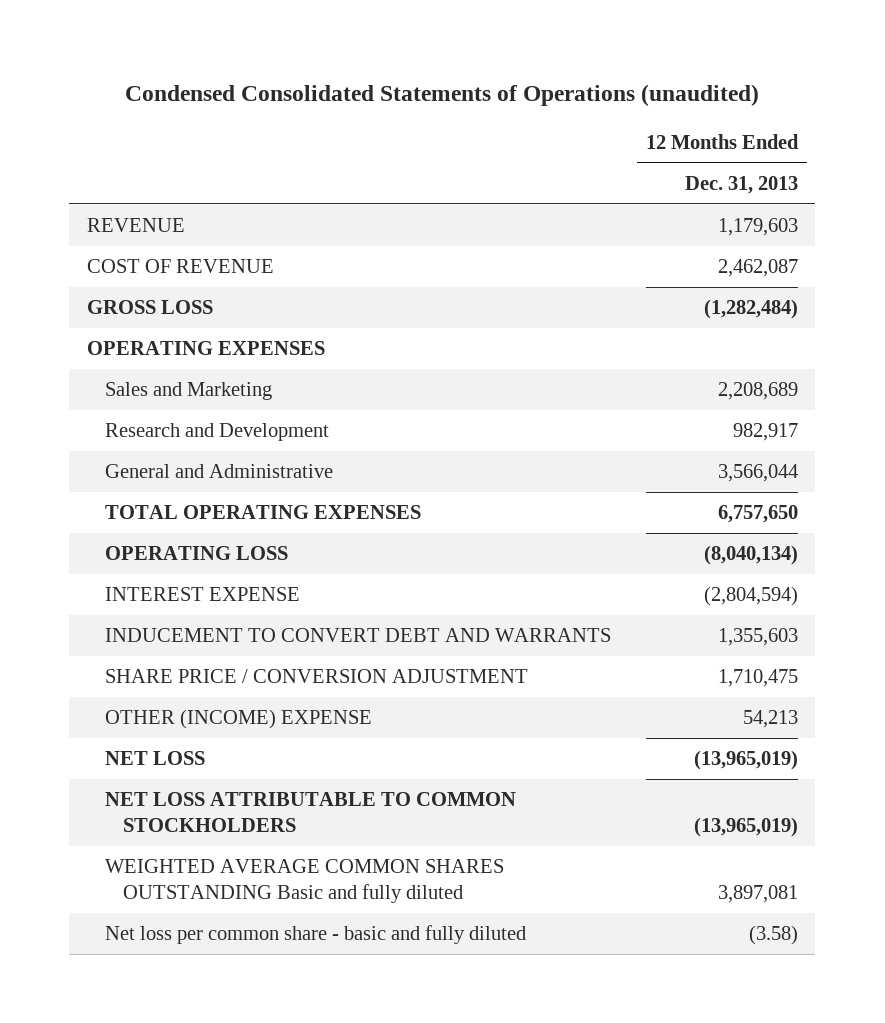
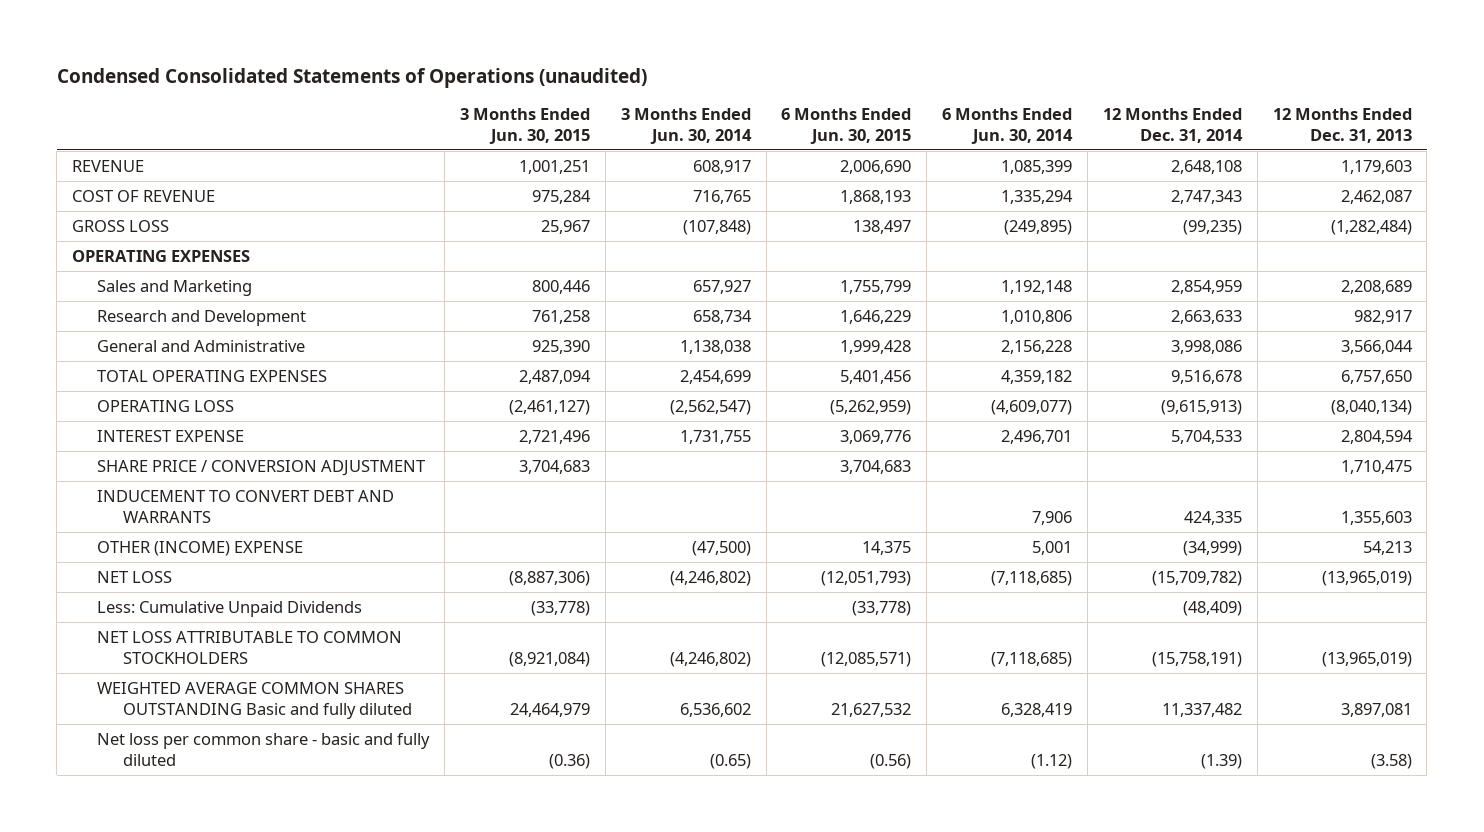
- | 12 Months Ended Dec. 31, 2013
+ | 3 Months Ended Jun. 30, 2015 | 3 Months Ended Jun. 30, 2014 | 6 Months Ended Jun. 30, 2015 | 6 Months Ended Jun. 30, 2014 | 12 Months Ended Dec. 31, 2014 | 12 Months Ended Dec. 31, 2013
- INTEREST EXPENSE | (2,804,594)
+ INTEREST EXPENSE | 2,721,496 | 1,731,755 | 3,069,776 | 2,496,701 | 5,704,533 | 2,804,594
moved down: INDUCEMENT TO CONVERT DEBT AND WARRANTS | | | | 7,906 | 424,335 | 1,355,603
+ Less: Cumulative Unpaid Dividends | (33,778) | | (33,778) | | (48,409) |

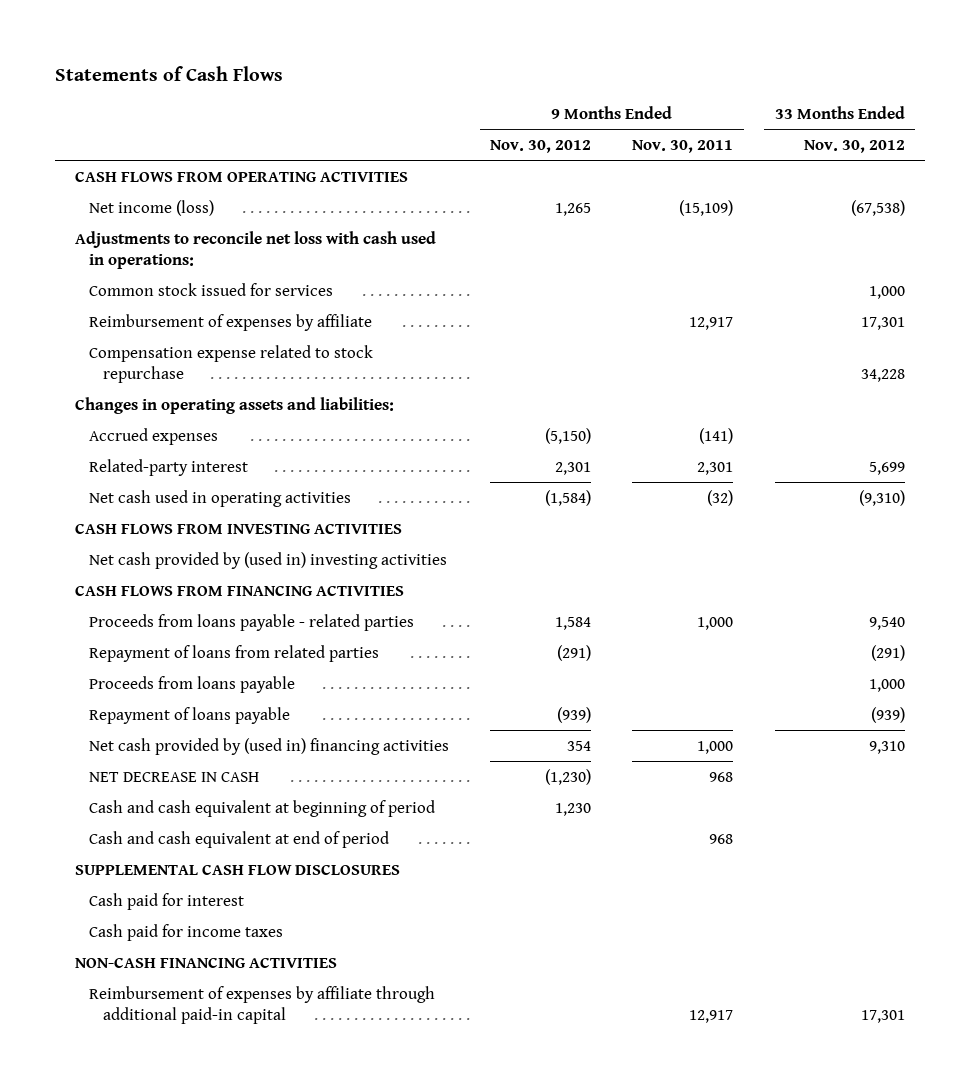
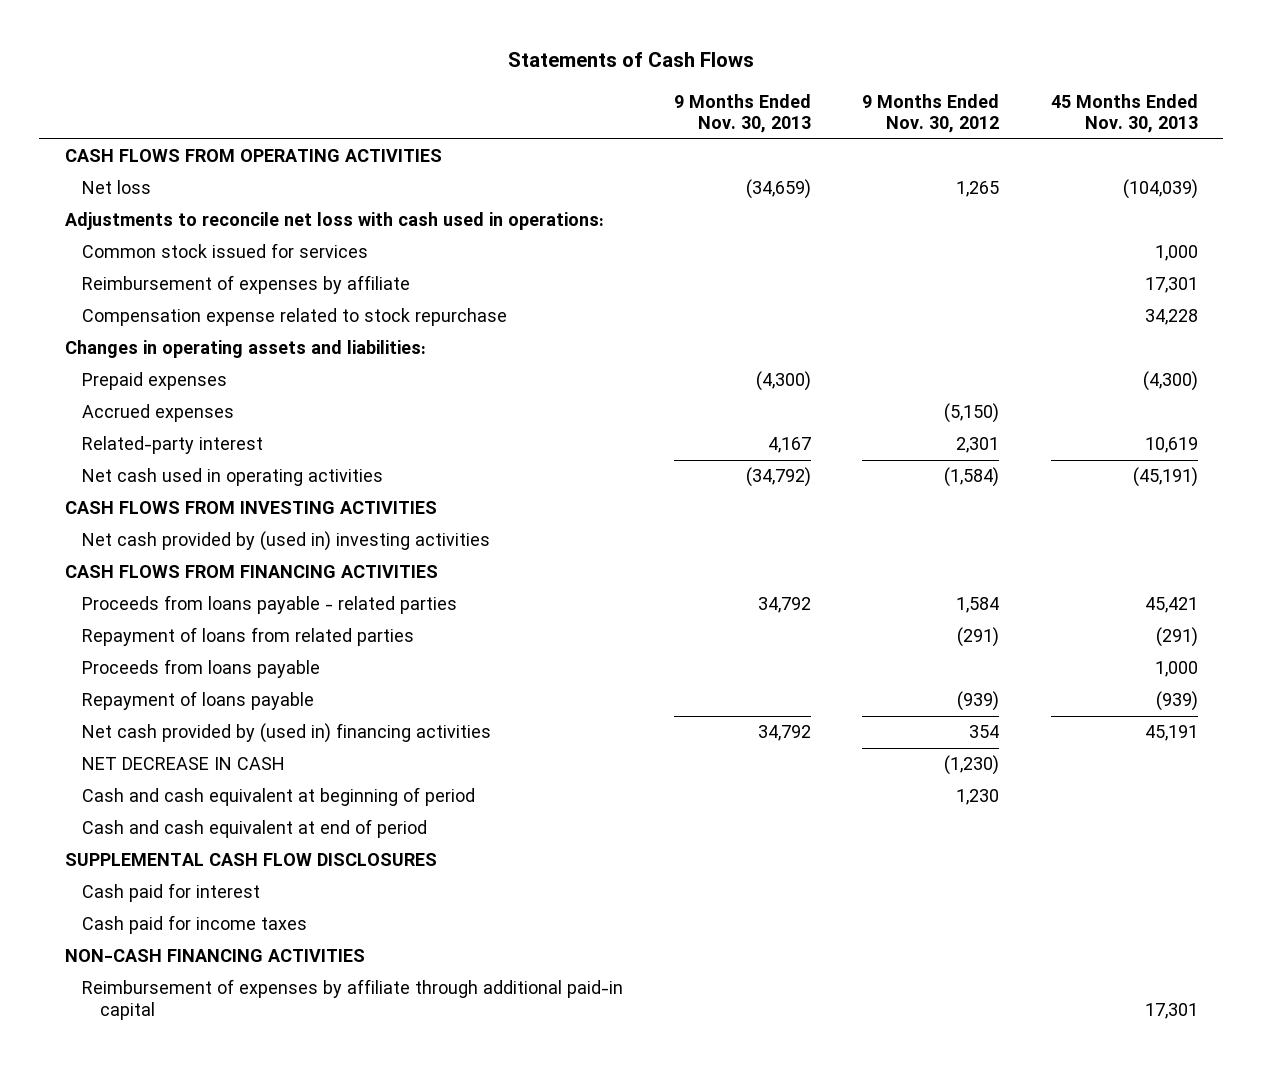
- | 9 Months Ended Nov. 30, 2012 | 9 Months Ended Nov. 30, 2011 | 33 Months Ended Nov. 30, 2012
+ | 9 Months Ended Nov. 30, 2013 | 9 Months Ended Nov. 30, 2012 | 45 Months Ended Nov. 30, 2013
- Net income (loss) | 1,265 | (15,109) | (67,538)
+ Net loss | (34,659) | 1,265 | (104,039)
+ Prepaid expenses | (4,300) | | (4,300)

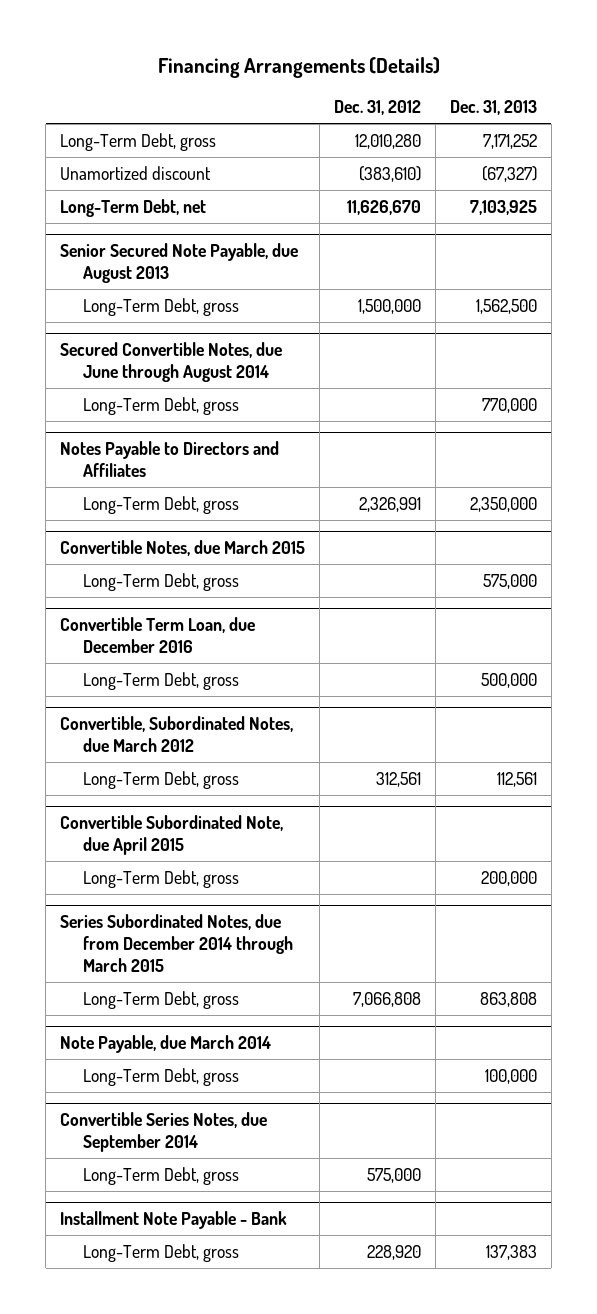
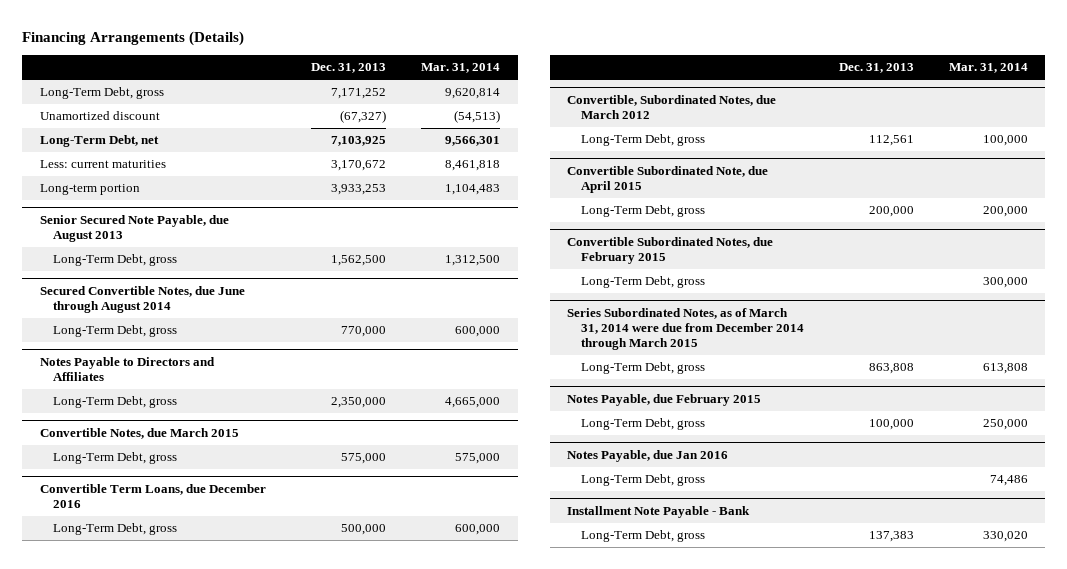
- | Dec. 31, 2012 | Dec. 31, 2013
+ | Dec. 31, 2013 | Mar. 31, 2014
+ Less: current maturities | 3,170,672 | 8,461,818
+ Long-term portion | 3,933,253 | 1,104,483
- Convertible Term Loan, due December 2016
+ Convertible Term Loans, due December 2016
- Series Subordinated Notes, due from December 2014 through March 2015
+ Convertible Subordinated Notes, due February 2015
+ Long-Term Debt, gross | | 300,000
+ Series Subordinated Notes, as of March 31, 2014 were due from December 2014 through March 2015
- Note Payable, due March 2014
+ Notes Payable, due February 2015
- Convertible Series Notes, due September 2014
+ Notes Payable, due Jan 2016

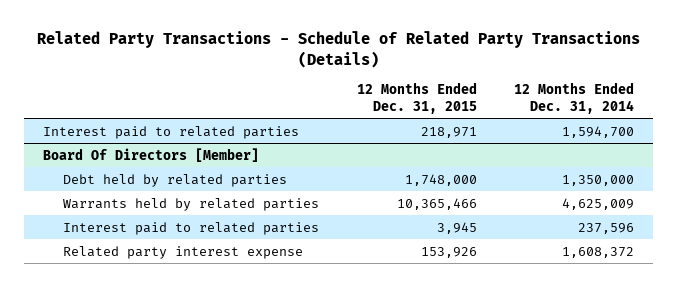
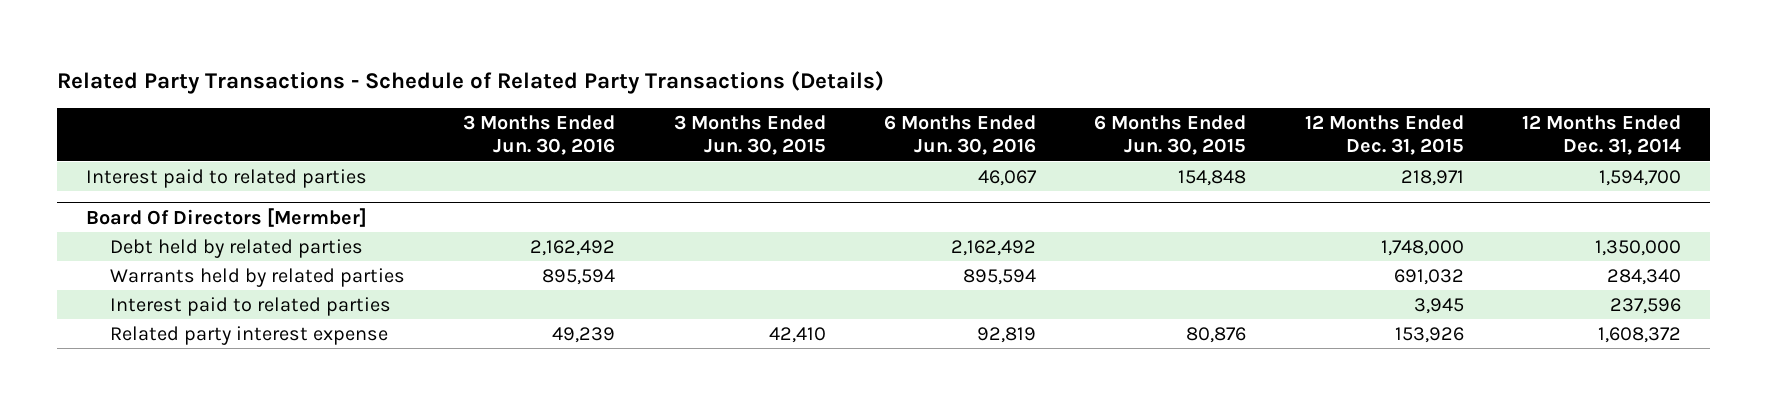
- | 12 Months Ended Dec. 31, 2015 | 12 Months Ended Dec. 31, 2014
+ | 3 Months Ended Jun. 30, 2016 | 3 Months Ended Jun. 30, 2015 | 6 Months Ended Jun. 30, 2016 | 6 Months Ended Jun. 30, 2015 | 12 Months Ended Dec. 31, 2015 | 12 Months Ended Dec. 31, 2014
- Board Of Directors [Member]
+ Board Of Directors [Mermber]
- Warrants held by related parties | 10,365,466 | 4,625,009
+ Warrants held by related parties | 895,594 | | 895,594 | | 691,032 | 284,340

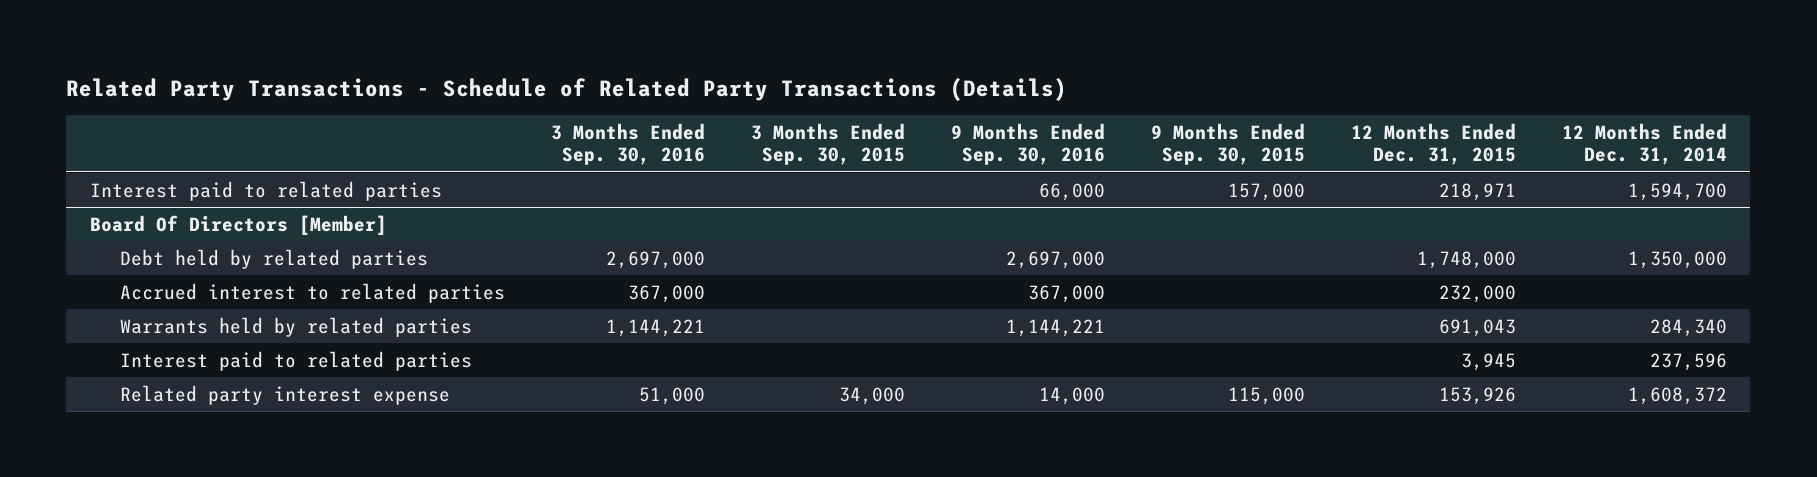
- | 3 Months Ended Jun. 30, 2016 | 3 Months Ended Jun. 30, 2015 | 6 Months Ended Jun. 30, 2016 | 6 Months Ended Jun. 30, 2015 | 12 Months Ended Dec. 31, 2015 | 12 Months Ended Dec. 31, 2014
+ | 3 Months Ended Sep. 30, 2016 | 3 Months Ended Sep. 30, 2015 | 9 Months Ended Sep. 30, 2016 | 9 Months Ended Sep. 30, 2015 | 12 Months Ended Dec. 31, 2015 | 12 Months Ended Dec. 31, 2014
- Board Of Directors [Mermber]
+ Board Of Directors [Member]
- Warrants held by related parties | 895,594 | | 895,594 | | 691,032 | 284,340
+ Accrued interest to related parties | 367,000 | | 367,000 | | 232,000 |
+ Warrants held by related parties | 1,144,221 | | 1,144,221 | | 691,043 | 284,340

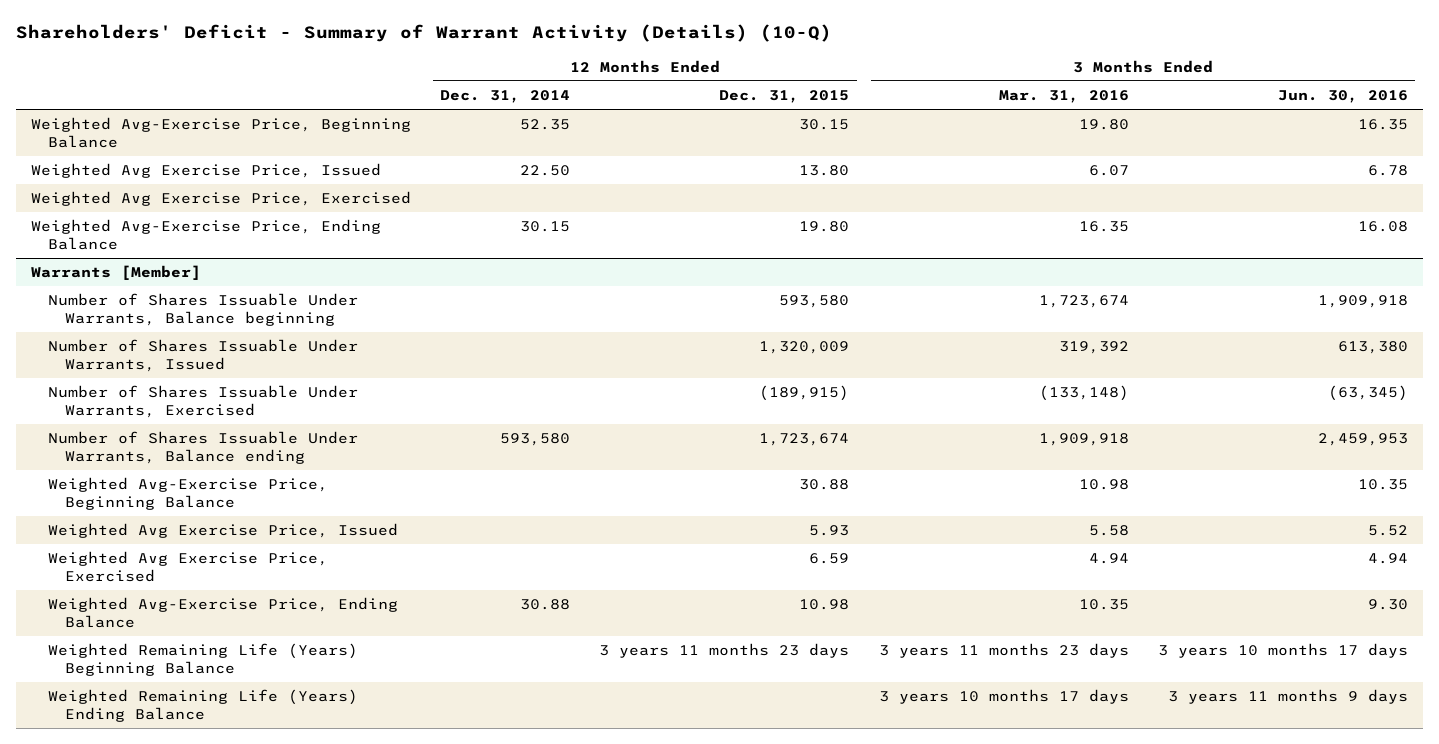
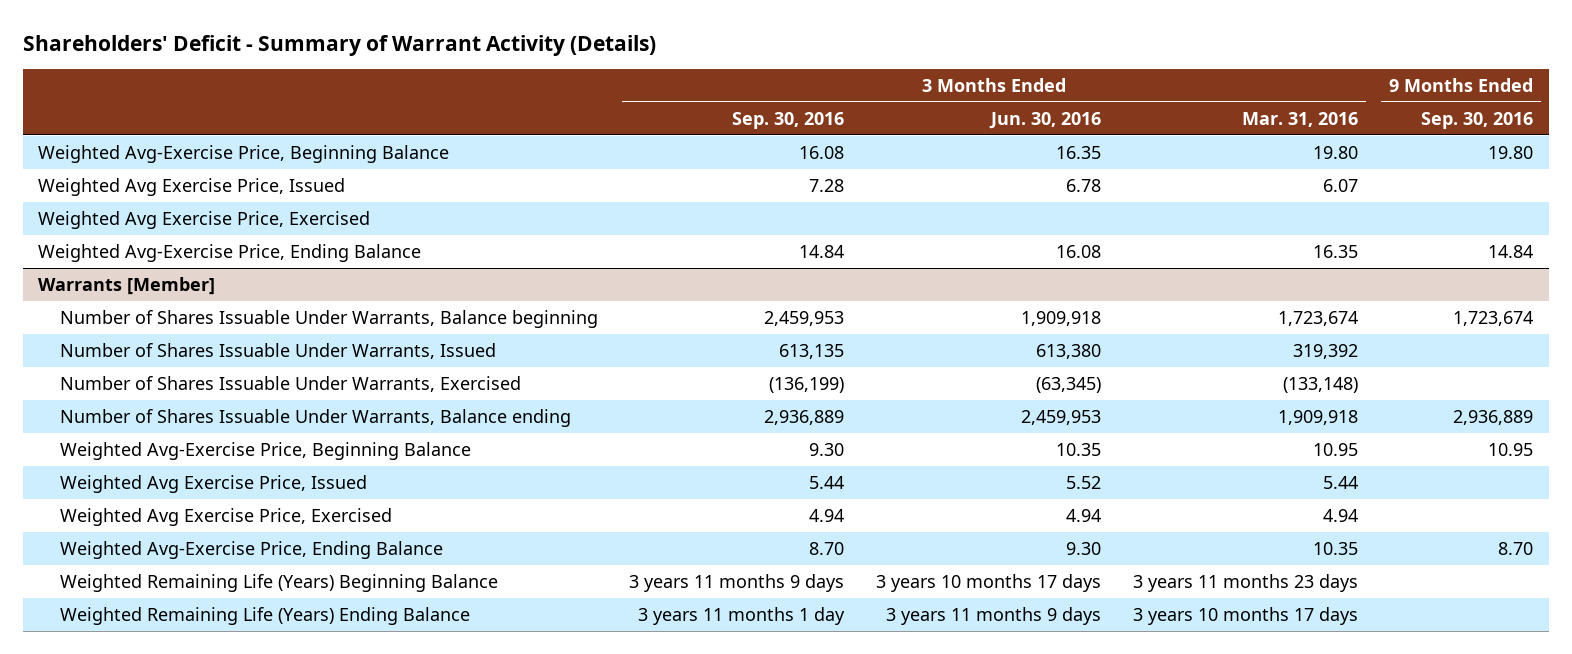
- Shareholders' Deficit - Summary of Warrant Activity (Details) (10-Q)
+ Shareholders' Deficit - Summary of Warrant Activity (Details)
- | 12 Months Ended Dec. 31, 2014 | 12 Months Ended Dec. 31, 2015 | 3 Months Ended Mar. 31, 2016 | 3 Months Ended Jun. 30, 2016
+ | 3 Months Ended Sep. 30, 2016 | 3 Months Ended Jun. 30, 2016 | 3 Months Ended Mar. 31, 2016 | 9 Months Ended Sep. 30, 2016
@ Warrants [Member]
- Weighted Avg-Exercise Price, Beginning Balance | | 30.88 | 10.98 | 10.35
- Weighted Avg Exercise Price, Issued | | 5.93 | 5.58 | 5.52
+ Weighted Avg-Exercise Price, Beginning Balance | 9.30 | 10.35 | 10.95 | 10.95
+ Weighted Avg Exercise Price, Issued | 5.44 | 5.52 | 5.44 |

